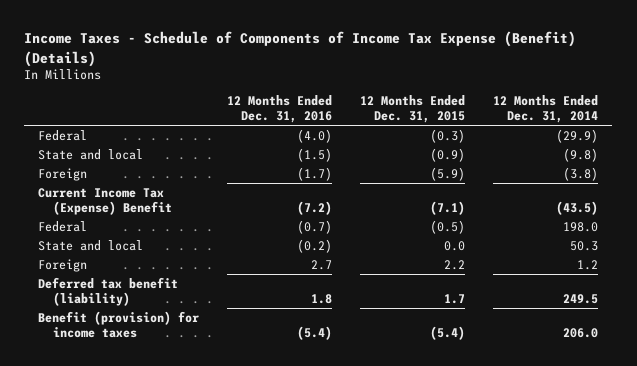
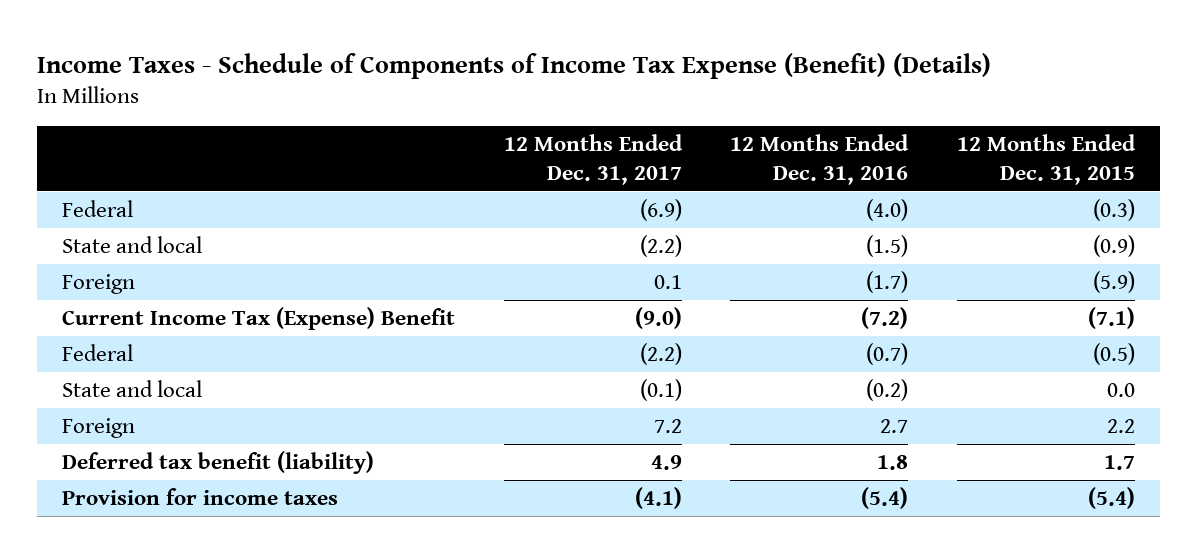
- | 12 Months Ended Dec. 31, 2016 | 12 Months Ended Dec. 31, 2015 | 12 Months Ended Dec. 31, 2014
+ | 12 Months Ended Dec. 31, 2017 | 12 Months Ended Dec. 31, 2016 | 12 Months Ended Dec. 31, 2015
- Benefit (provision) for income taxes | (5.4) | (5.4) | 206.0
+ Provision for income taxes | (4.1) | (5.4) | (5.4)

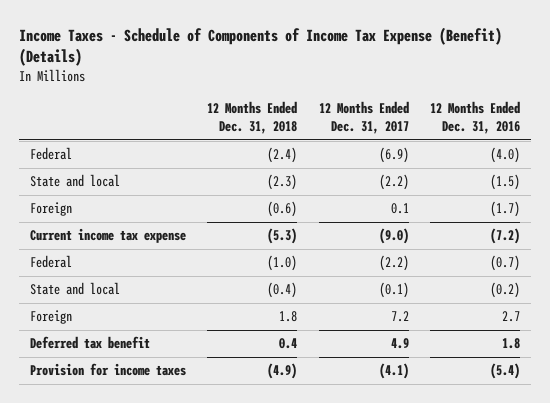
- | 12 Months Ended Dec. 31, 2017 | 12 Months Ended Dec. 31, 2016 | 12 Months Ended Dec. 31, 2015
+ | 12 Months Ended Dec. 31, 2018 | 12 Months Ended Dec. 31, 2017 | 12 Months Ended Dec. 31, 2016
- Current Income Tax (Expense) Benefit | (9.0) | (7.2) | (7.1)
+ Current income tax expense | (5.3) | (9.0) | (7.2)
- Deferred tax benefit (liability) | 4.9 | 1.8 | 1.7
+ Deferred tax benefit | 0.4 | 4.9 | 1.8

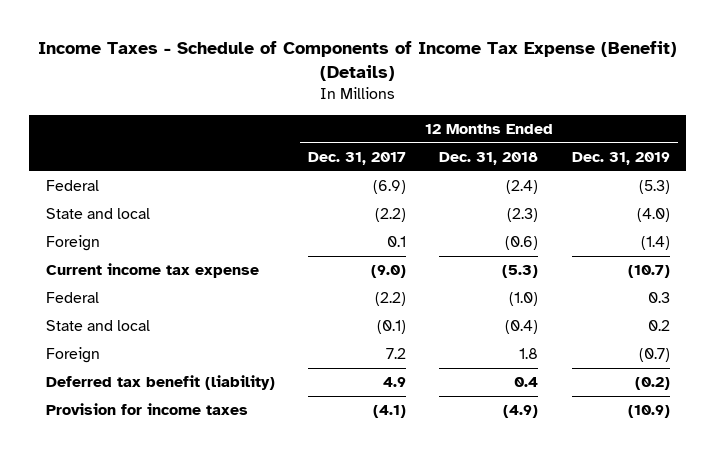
- | 12 Months Ended Dec. 31, 2018 | 12 Months Ended Dec. 31, 2017 | 12 Months Ended Dec. 31, 2016
+ | 12 Months Ended Dec. 31, 2017 | 12 Months Ended Dec. 31, 2018 | 12 Months Ended Dec. 31, 2019
- Deferred tax benefit | 0.4 | 4.9 | 1.8
+ Deferred tax benefit (liability) | 4.9 | 0.4 | (0.2)

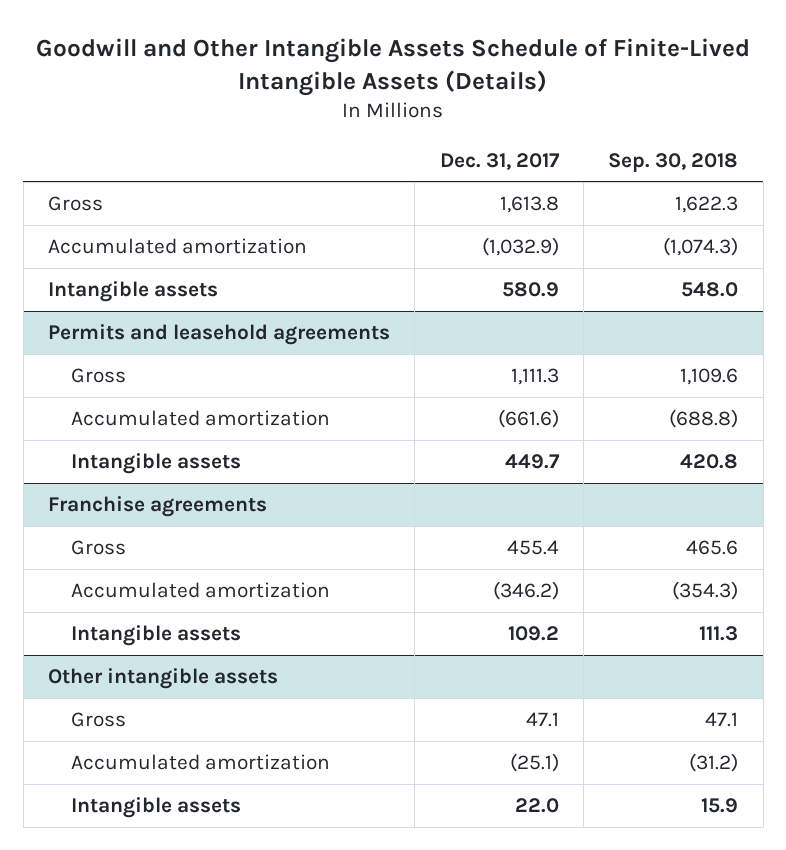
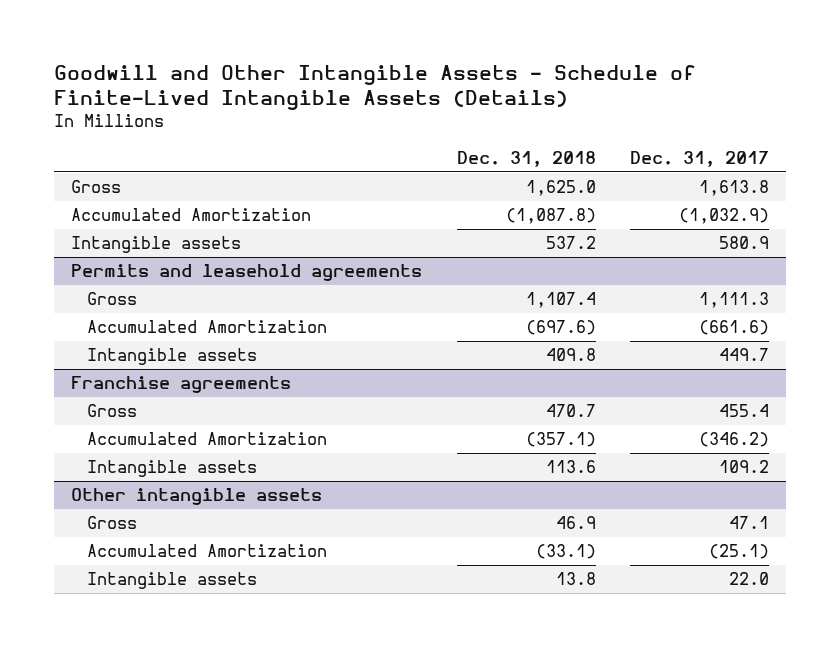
- Goodwill and Other Intangible Assets Schedule of Finite-Lived Intangible Assets (Details)
+ Goodwill and Other Intangible Assets - Schedule of Finite-Lived Intangible Assets (Details)
- | Dec. 31, 2017 | Sep. 30, 2018
+ | Dec. 31, 2018 | Dec. 31, 2017
- Accumulated amortization | (1,032.9) | (1,074.3)
+ Accumulated Amortization | (1,087.8) | (1,032.9)
@ Permits and leasehold agreements
- Accumulated amortization | (661.6) | (688.8)
+ Accumulated Amortization | (697.6) | (661.6)
@ Franchise agreements
- Accumulated amortization | (346.2) | (354.3)
+ Accumulated Amortization | (357.1) | (346.2)
@ Other intangible assets
- Accumulated amortization | (25.1) | (31.2)
+ Accumulated Amortization | (33.1) | (25.1)

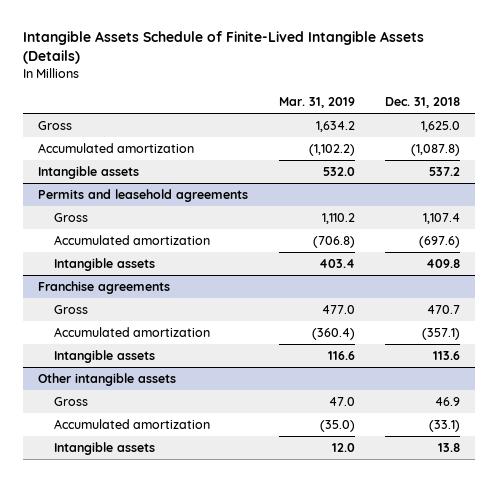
- Goodwill and Other Intangible Assets - Schedule of Finite-Lived Intangible Assets (Details)
+ Intangible Assets Schedule of Finite-Lived Intangible Assets (Details)
- | Dec. 31, 2018 | Dec. 31, 2017
+ | Mar. 31, 2019 | Dec. 31, 2018
- Accumulated Amortization | (1,087.8) | (1,032.9)
+ Accumulated amortization | (1,102.2) | (1,087.8)
@ Permits and leasehold agreements
- Accumulated Amortization | (697.6) | (661.6)
+ Accumulated amortization | (706.8) | (697.6)
@ Franchise agreements
- Accumulated Amortization | (357.1) | (346.2)
+ Accumulated amortization | (360.4) | (357.1)
@ Other intangible assets
- Accumulated Amortization | (33.1) | (25.1)
+ Accumulated amortization | (35.0) | (33.1)

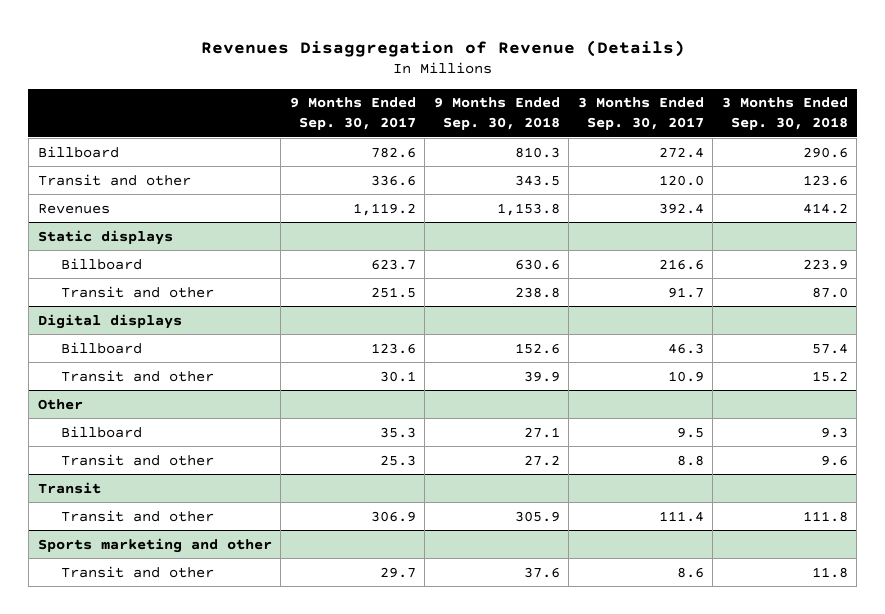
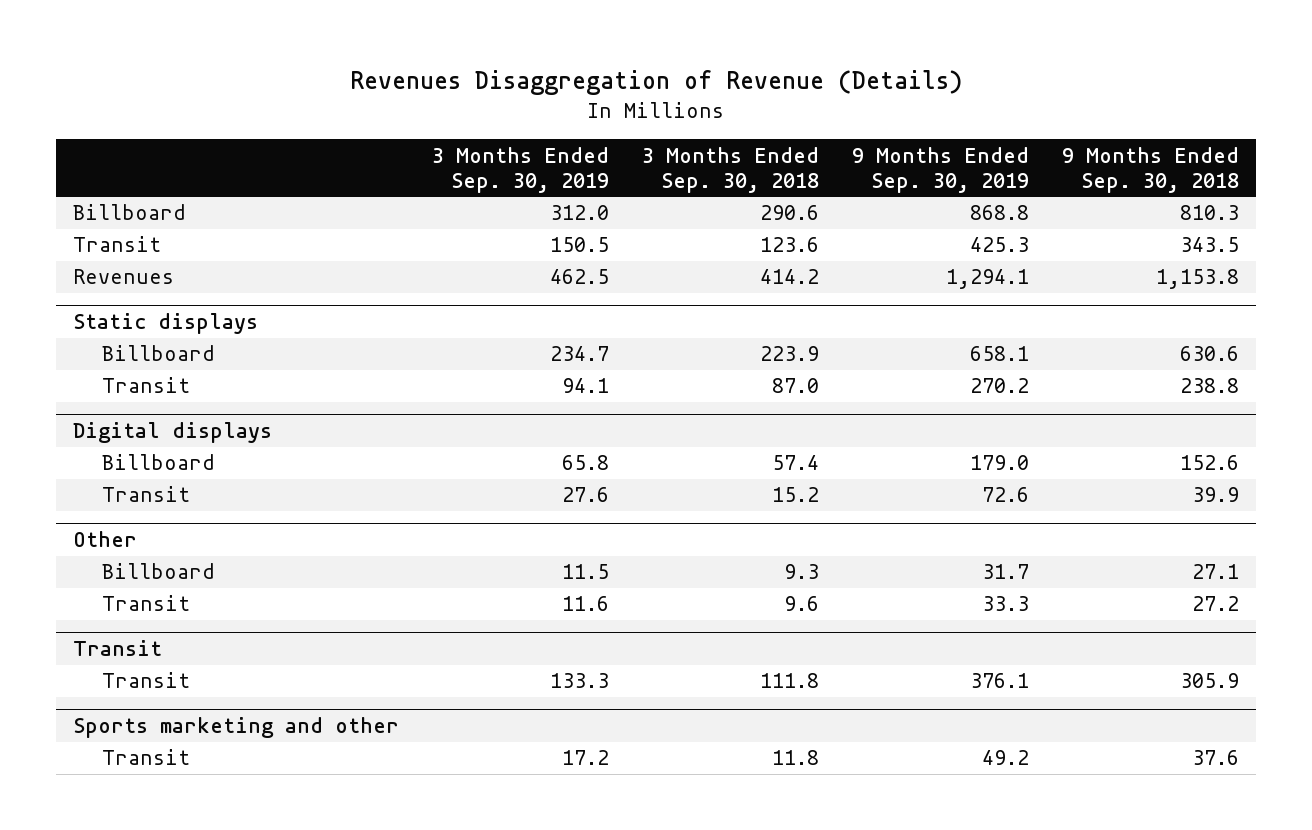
- | 9 Months Ended Sep. 30, 2017 | 9 Months Ended Sep. 30, 2018 | 3 Months Ended Sep. 30, 2017 | 3 Months Ended Sep. 30, 2018
+ | 3 Months Ended Sep. 30, 2019 | 3 Months Ended Sep. 30, 2018 | 9 Months Ended Sep. 30, 2019 | 9 Months Ended Sep. 30, 2018
- Transit and other | 336.6 | 343.5 | 120.0 | 123.6
+ Transit | 150.5 | 123.6 | 425.3 | 343.5
@ Static displays
- Transit and other | 251.5 | 238.8 | 91.7 | 87.0
+ Transit | 94.1 | 87.0 | 270.2 | 238.8
@ Digital displays
- Transit and other | 30.1 | 39.9 | 10.9 | 15.2
+ Transit | 27.6 | 15.2 | 72.6 | 39.9
@ Other
- Transit and other | 25.3 | 27.2 | 8.8 | 9.6
+ Transit | 11.6 | 9.6 | 33.3 | 27.2
@ Transit
- Transit and other | 306.9 | 305.9 | 111.4 | 111.8
+ Transit | 133.3 | 111.8 | 376.1 | 305.9
@ Sports marketing and other
- Transit and other | 29.7 | 37.6 | 8.6 | 11.8
+ Transit | 17.2 | 11.8 | 49.2 | 37.6

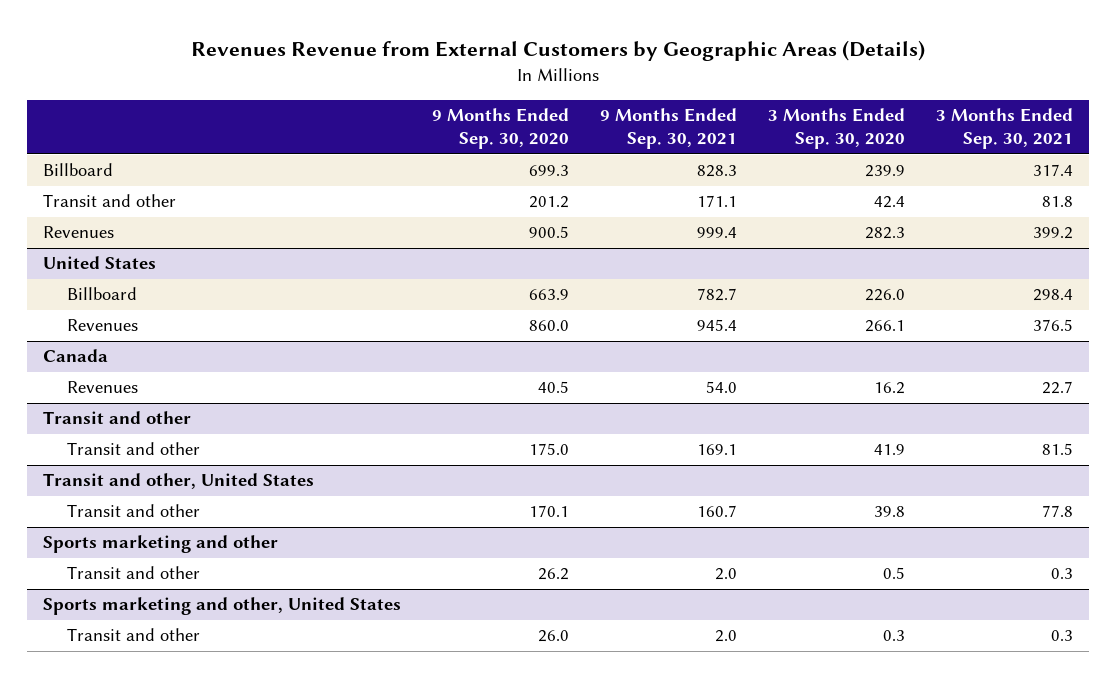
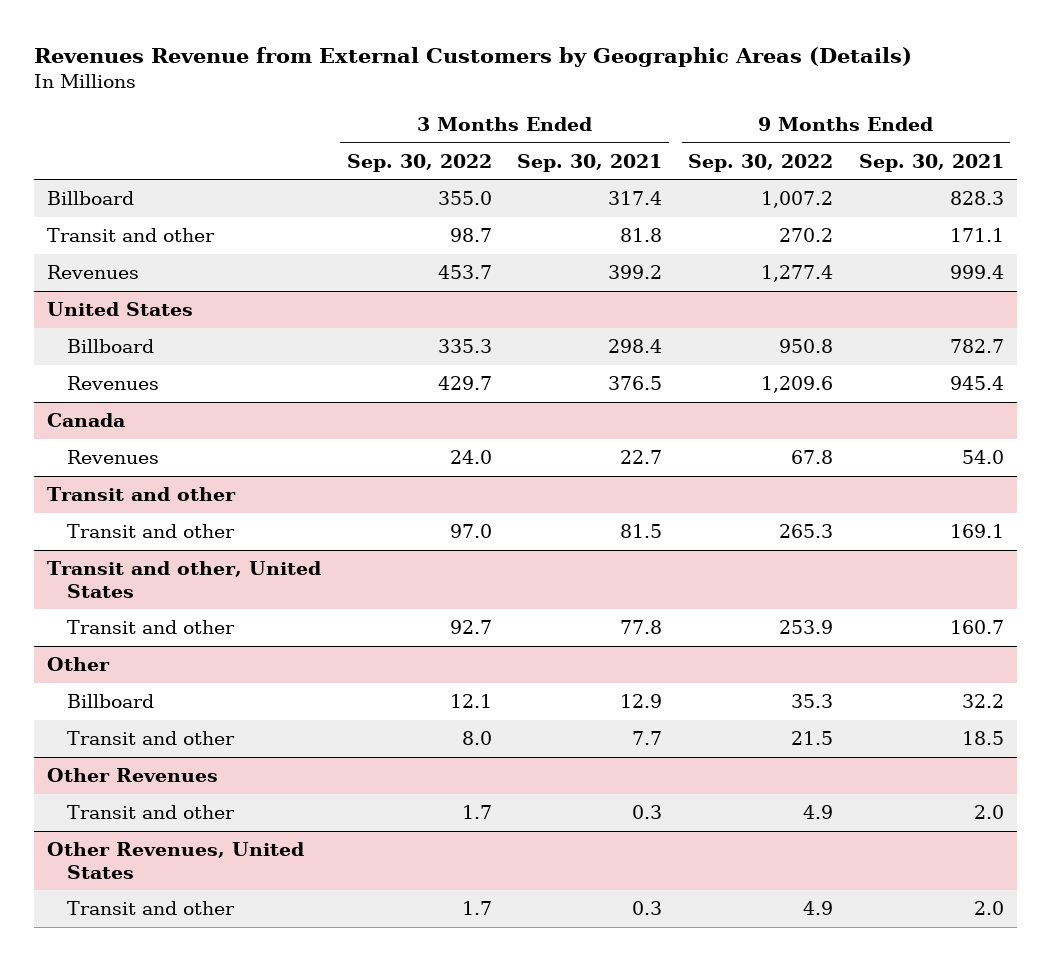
- | 9 Months Ended Sep. 30, 2020 | 9 Months Ended Sep. 30, 2021 | 3 Months Ended Sep. 30, 2020 | 3 Months Ended Sep. 30, 2021
+ | 3 Months Ended Sep. 30, 2022 | 3 Months Ended Sep. 30, 2021 | 9 Months Ended Sep. 30, 2022 | 9 Months Ended Sep. 30, 2021
- Sports marketing and other
+ Other
+ Billboard | 12.1 | 12.9 | 35.3 | 32.2
+ Transit and other | 8.0 | 7.7 | 21.5 | 18.5
+ Other Revenues
- Sports marketing and other, United States
+ Other Revenues, United States

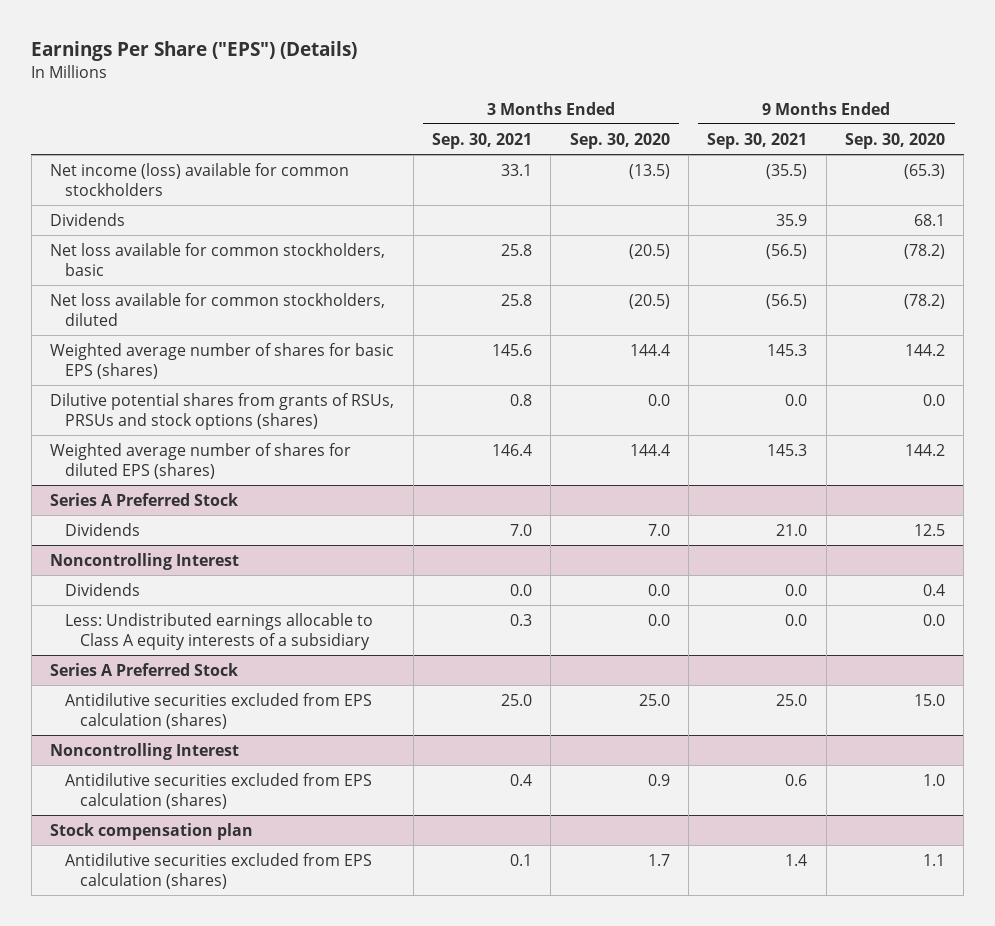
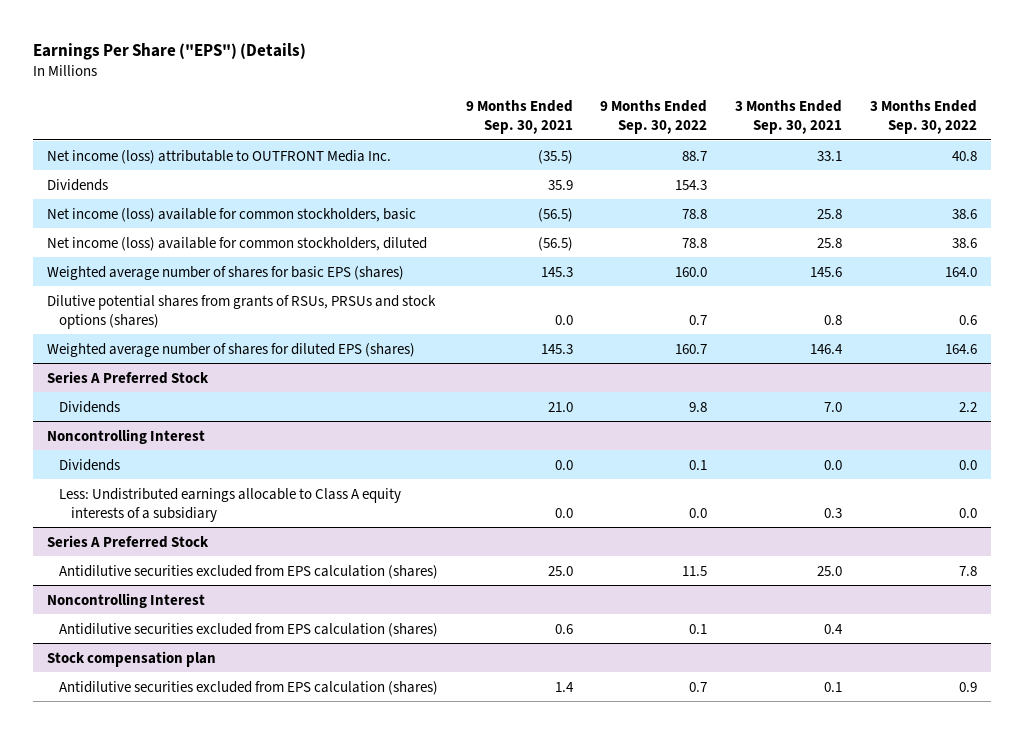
- | 3 Months Ended Sep. 30, 2021 | 3 Months Ended Sep. 30, 2020 | 9 Months Ended Sep. 30, 2021 | 9 Months Ended Sep. 30, 2020
+ | 9 Months Ended Sep. 30, 2021 | 9 Months Ended Sep. 30, 2022 | 3 Months Ended Sep. 30, 2021 | 3 Months Ended Sep. 30, 2022
- Net income (loss) available for common stockholders | 33.1 | (13.5) | (35.5) | (65.3)
+ Net income (loss) attributable to OUTFRONT Media Inc. | (35.5) | 88.7 | 33.1 | 40.8
- Net loss available for common stockholders, basic | 25.8 | (20.5) | (56.5) | (78.2)
- Net loss available for common stockholders, diluted | 25.8 | (20.5) | (56.5) | (78.2)
+ Net income (loss) available for common stockholders, basic | (56.5) | 78.8 | 25.8 | 38.6
+ Net income (loss) available for common stockholders, diluted | (56.5) | 78.8 | 25.8 | 38.6

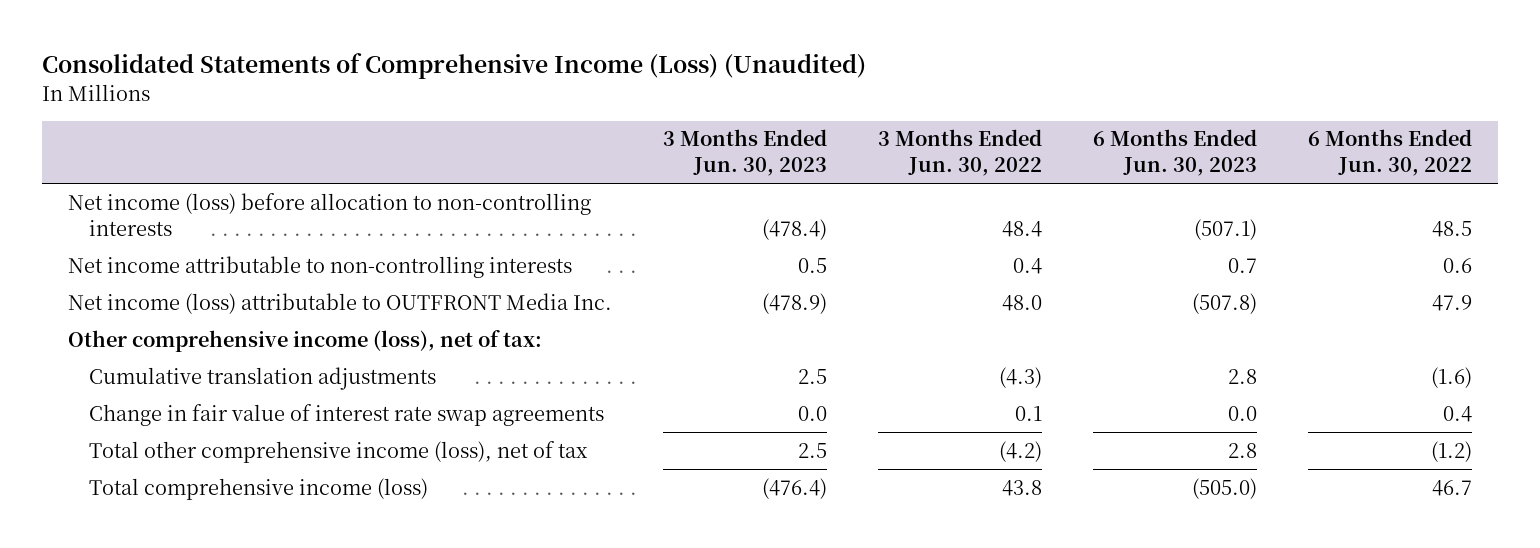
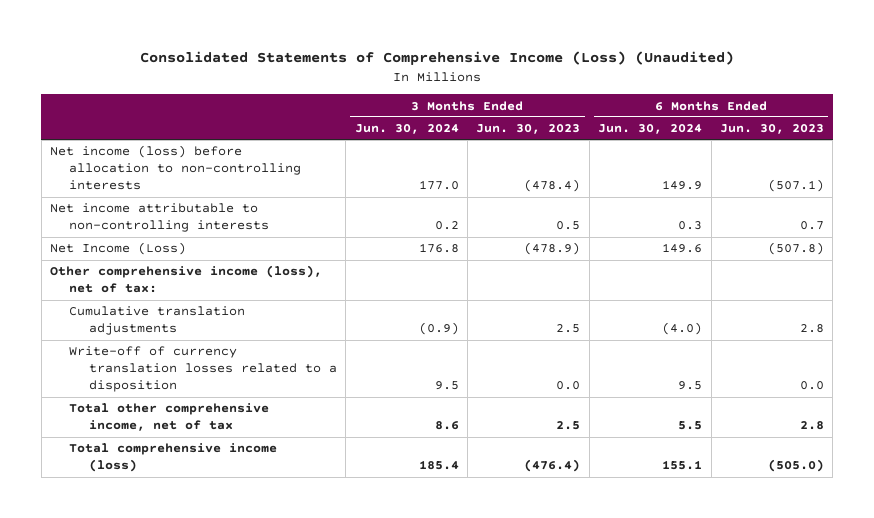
- | 3 Months Ended Jun. 30, 2023 | 3 Months Ended Jun. 30, 2022 | 6 Months Ended Jun. 30, 2023 | 6 Months Ended Jun. 30, 2022
+ | 3 Months Ended Jun. 30, 2024 | 3 Months Ended Jun. 30, 2023 | 6 Months Ended Jun. 30, 2024 | 6 Months Ended Jun. 30, 2023
- Net income (loss) attributable to OUTFRONT Media Inc. | (478.9) | 48.0 | (507.8) | 47.9
+ Net Income (Loss) | 176.8 | (478.9) | 149.6 | (507.8)
- Change in fair value of interest rate swap agreements | 0.0 | 0.1 | 0.0 | 0.4
- Total other comprehensive income (loss), net of tax | 2.5 | (4.2) | 2.8 | (1.2)
+ Write-off of currency translation losses related to a disposition | 9.5 | 0.0 | 9.5 | 0.0
+ Total other comprehensive income, net of tax | 8.6 | 2.5 | 5.5 | 2.8

